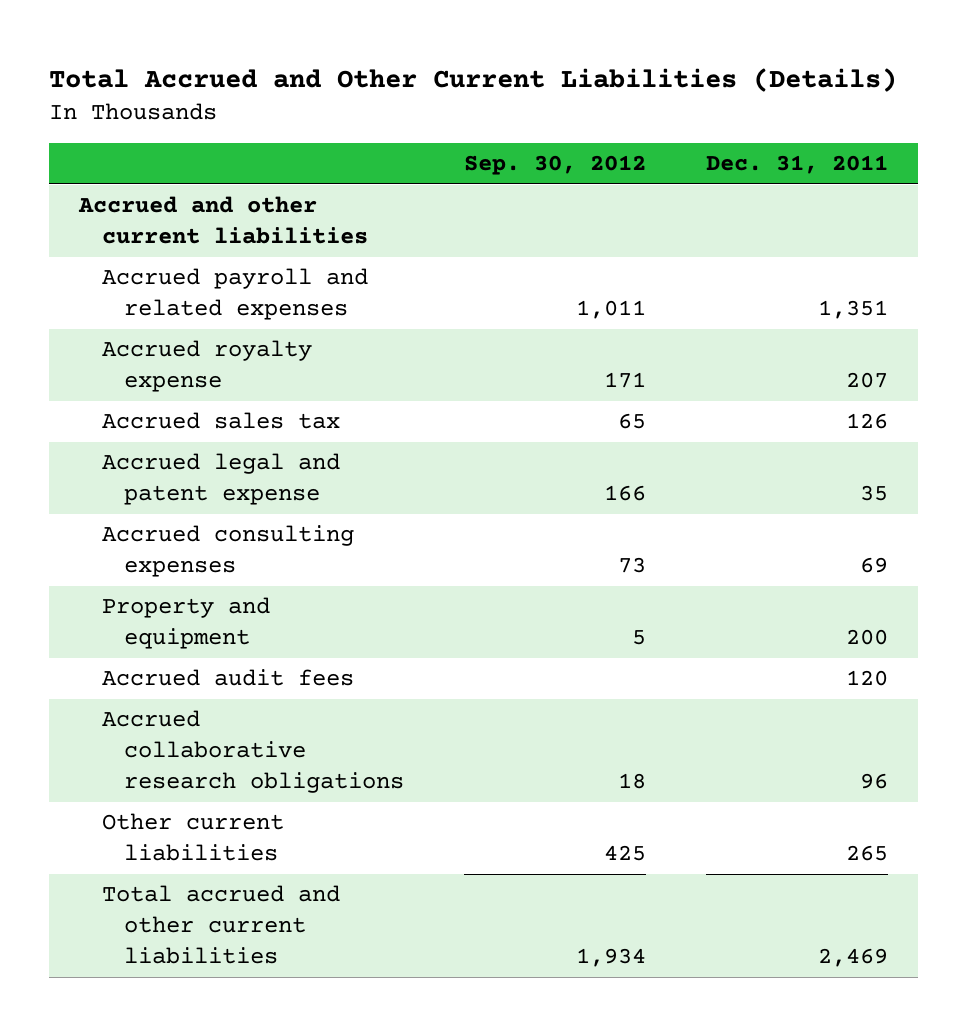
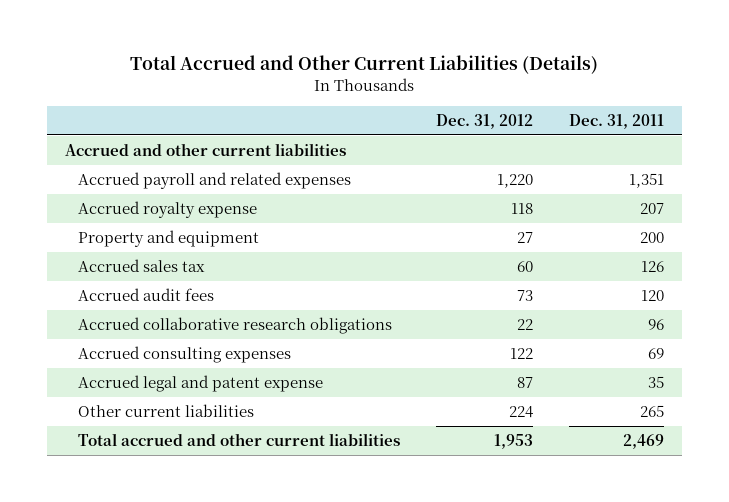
- | Sep. 30, 2012 | Dec. 31, 2011
+ | Dec. 31, 2012 | Dec. 31, 2011
moved down: Accrued sales tax | 60 | 126
moved down: Accrued consulting expenses | 122 | 69
moved down: Accrued legal and patent expense | 87 | 35

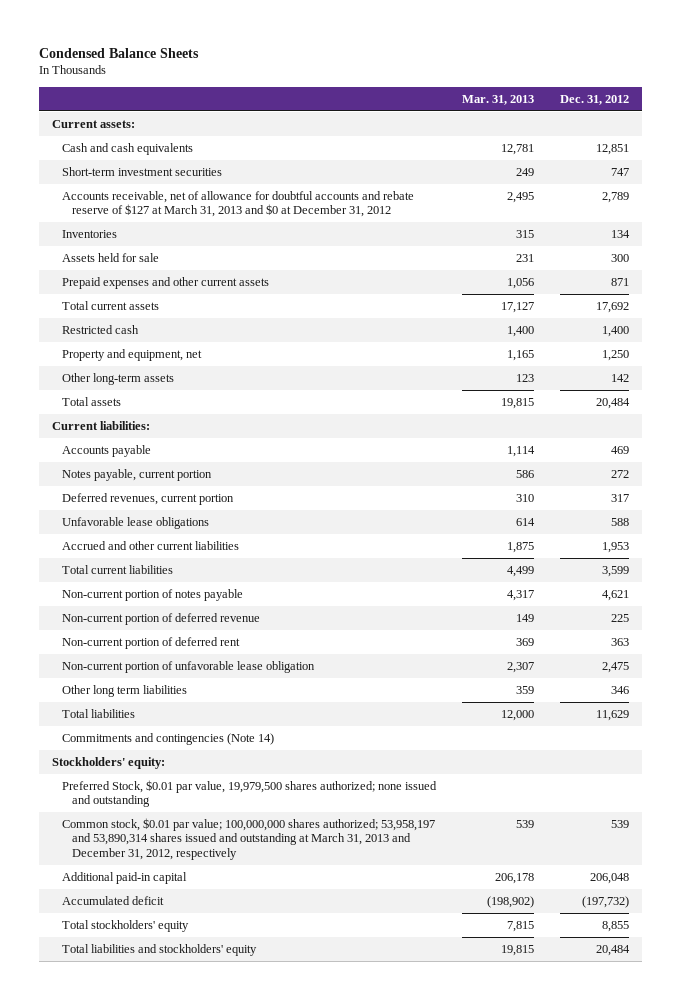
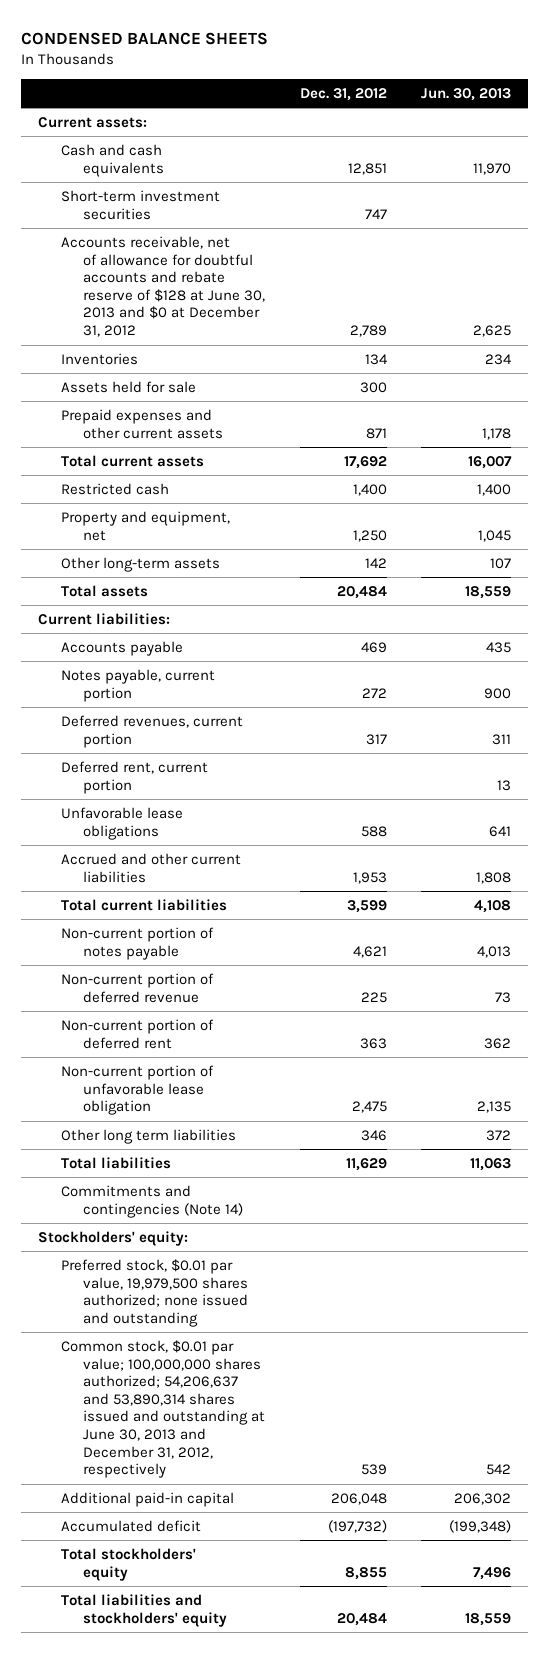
- Condensed Balance Sheets
+ CONDENSED BALANCE SHEETS
- | Mar. 31, 2013 | Dec. 31, 2012
+ | Dec. 31, 2012 | Jun. 30, 2013
- Accounts receivable, net of allowance for doubtful accounts and rebate reserve of $127 at March 31, 2013 and $0 at December 31, 2012 | 2,495 | 2,789
+ Accounts receivable, net of allowance for doubtful accounts and rebate reserve of $128 at June 30, 2013 and $0 at December 31, 2012 | 2,789 | 2,625
+ Deferred rent, current portion | | 13
- Preferred Stock, $0.01 par value, 19,979,500 shares authorized; none issued and outstanding
- Common stock, $0.01 par value; 100,000,000 shares authorized; 53,958,197 and 53,890,314 shares issued and outstanding at March 31, 2013 and December 31, 2012, respectively | 539 | 539
+ Preferred stock, $0.01 par value, 19,979,500 shares authorized; none issued and outstanding
+ Common stock, $0.01 par value; 100,000,000 shares authorized; 54,206,637 and 53,890,314 shares issued and outstanding at June 30, 2013 and December 31, 2012, respectively | 539 | 542

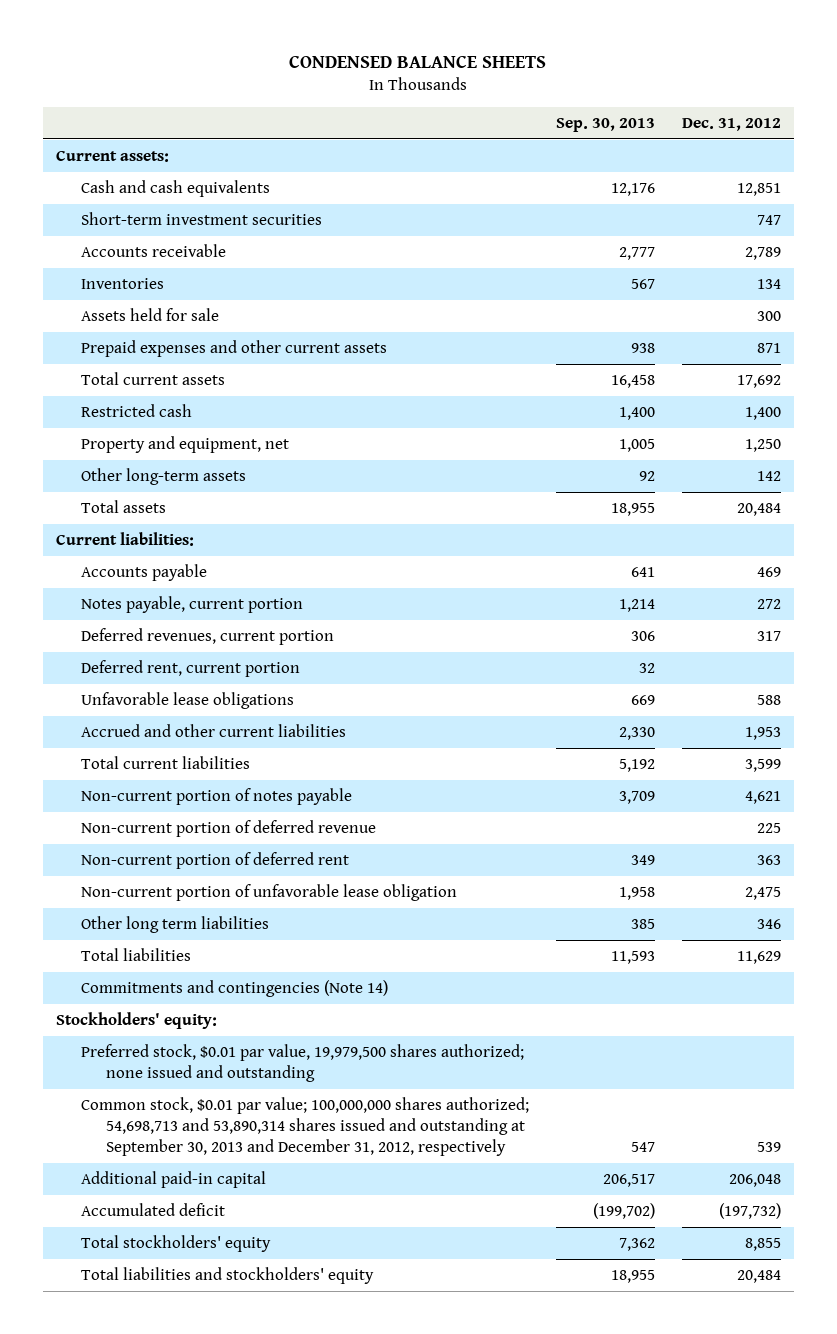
- | Dec. 31, 2012 | Jun. 30, 2013
+ | Sep. 30, 2013 | Dec. 31, 2012
- Accounts receivable, net of allowance for doubtful accounts and rebate reserve of $128 at June 30, 2013 and $0 at December 31, 2012 | 2,789 | 2,625
+ Accounts receivable | 2,777 | 2,789
- Common stock, $0.01 par value; 100,000,000 shares authorized; 54,206,637 and 53,890,314 shares issued and outstanding at June 30, 2013 and December 31, 2012, respectively | 539 | 542
+ Common stock, $0.01 par value; 100,000,000 shares authorized; 54,698,713 and 53,890,314 shares issued and outstanding at September 30, 2013 and December 31, 2012, respectively | 547 | 539

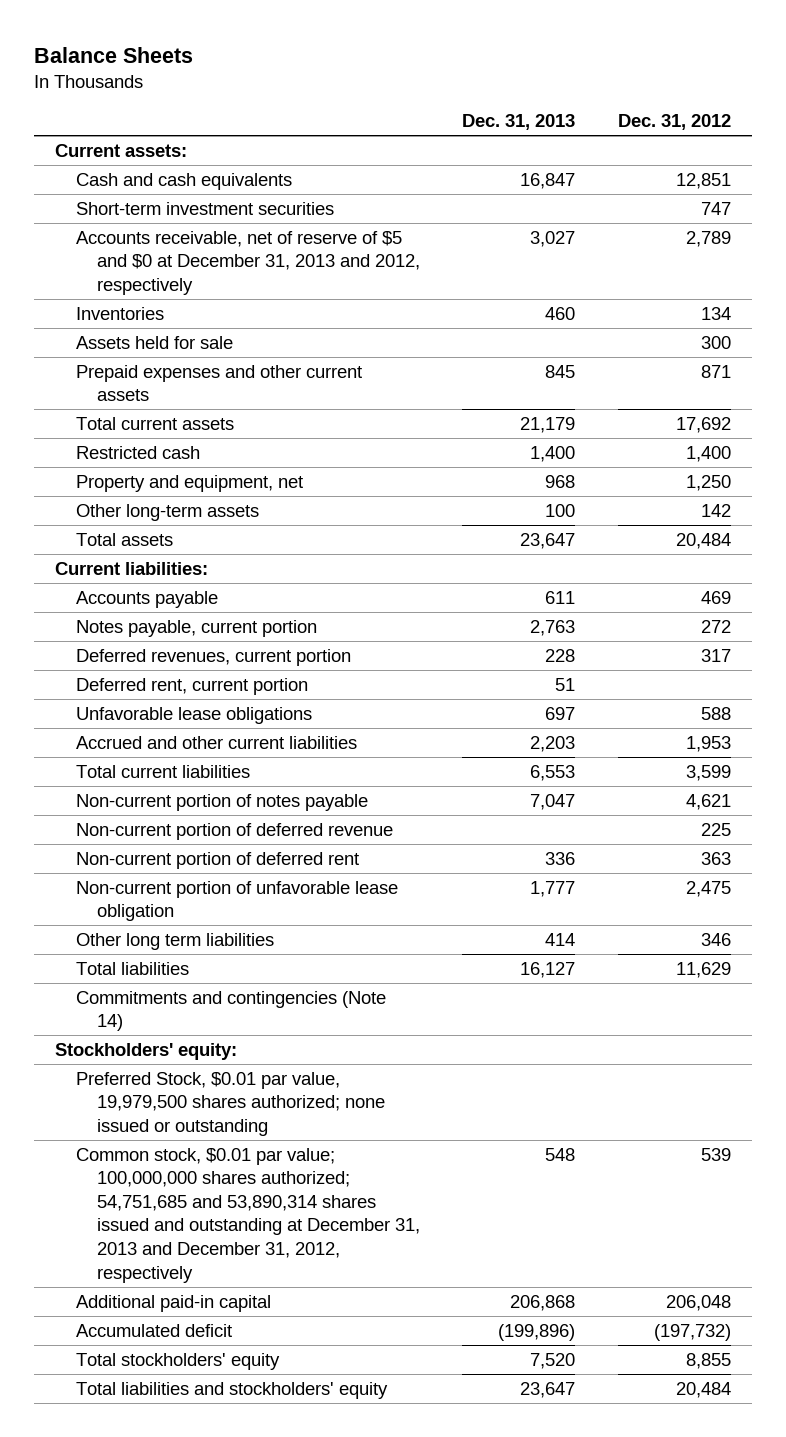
- CONDENSED BALANCE SHEETS
+ Balance Sheets
- | Sep. 30, 2013 | Dec. 31, 2012
+ | Dec. 31, 2013 | Dec. 31, 2012
- Accounts receivable | 2,777 | 2,789
+ Accounts receivable, net of reserve of $5 and $0 at December 31, 2013 and 2012, respectively | 3,027 | 2,789
- Preferred stock, $0.01 par value, 19,979,500 shares authorized; none issued and outstanding
- Common stock, $0.01 par value; 100,000,000 shares authorized; 54,698,713 and 53,890,314 shares issued and outstanding at September 30, 2013 and December 31, 2012, respectively | 547 | 539
+ Preferred Stock, $0.01 par value, 19,979,500 shares authorized; none issued or outstanding
+ Common stock, $0.01 par value; 100,000,000 shares authorized; 54,751,685 and 53,890,314 shares issued and outstanding at December 31, 2013 and December 31, 2012, respectively | 548 | 539

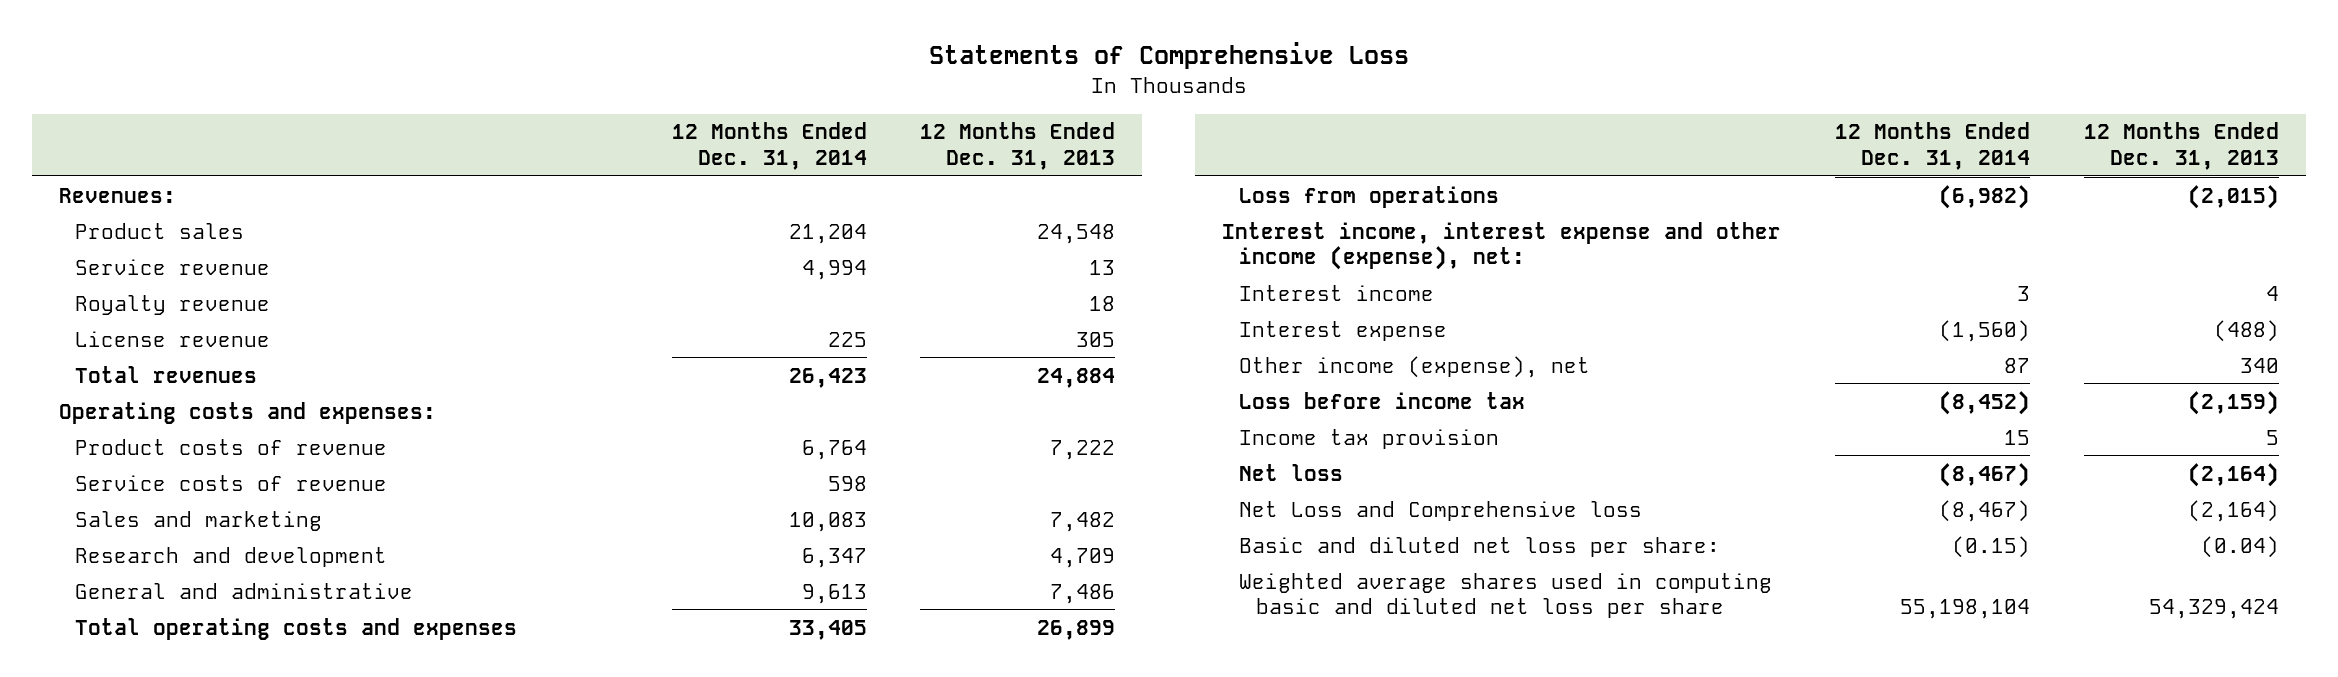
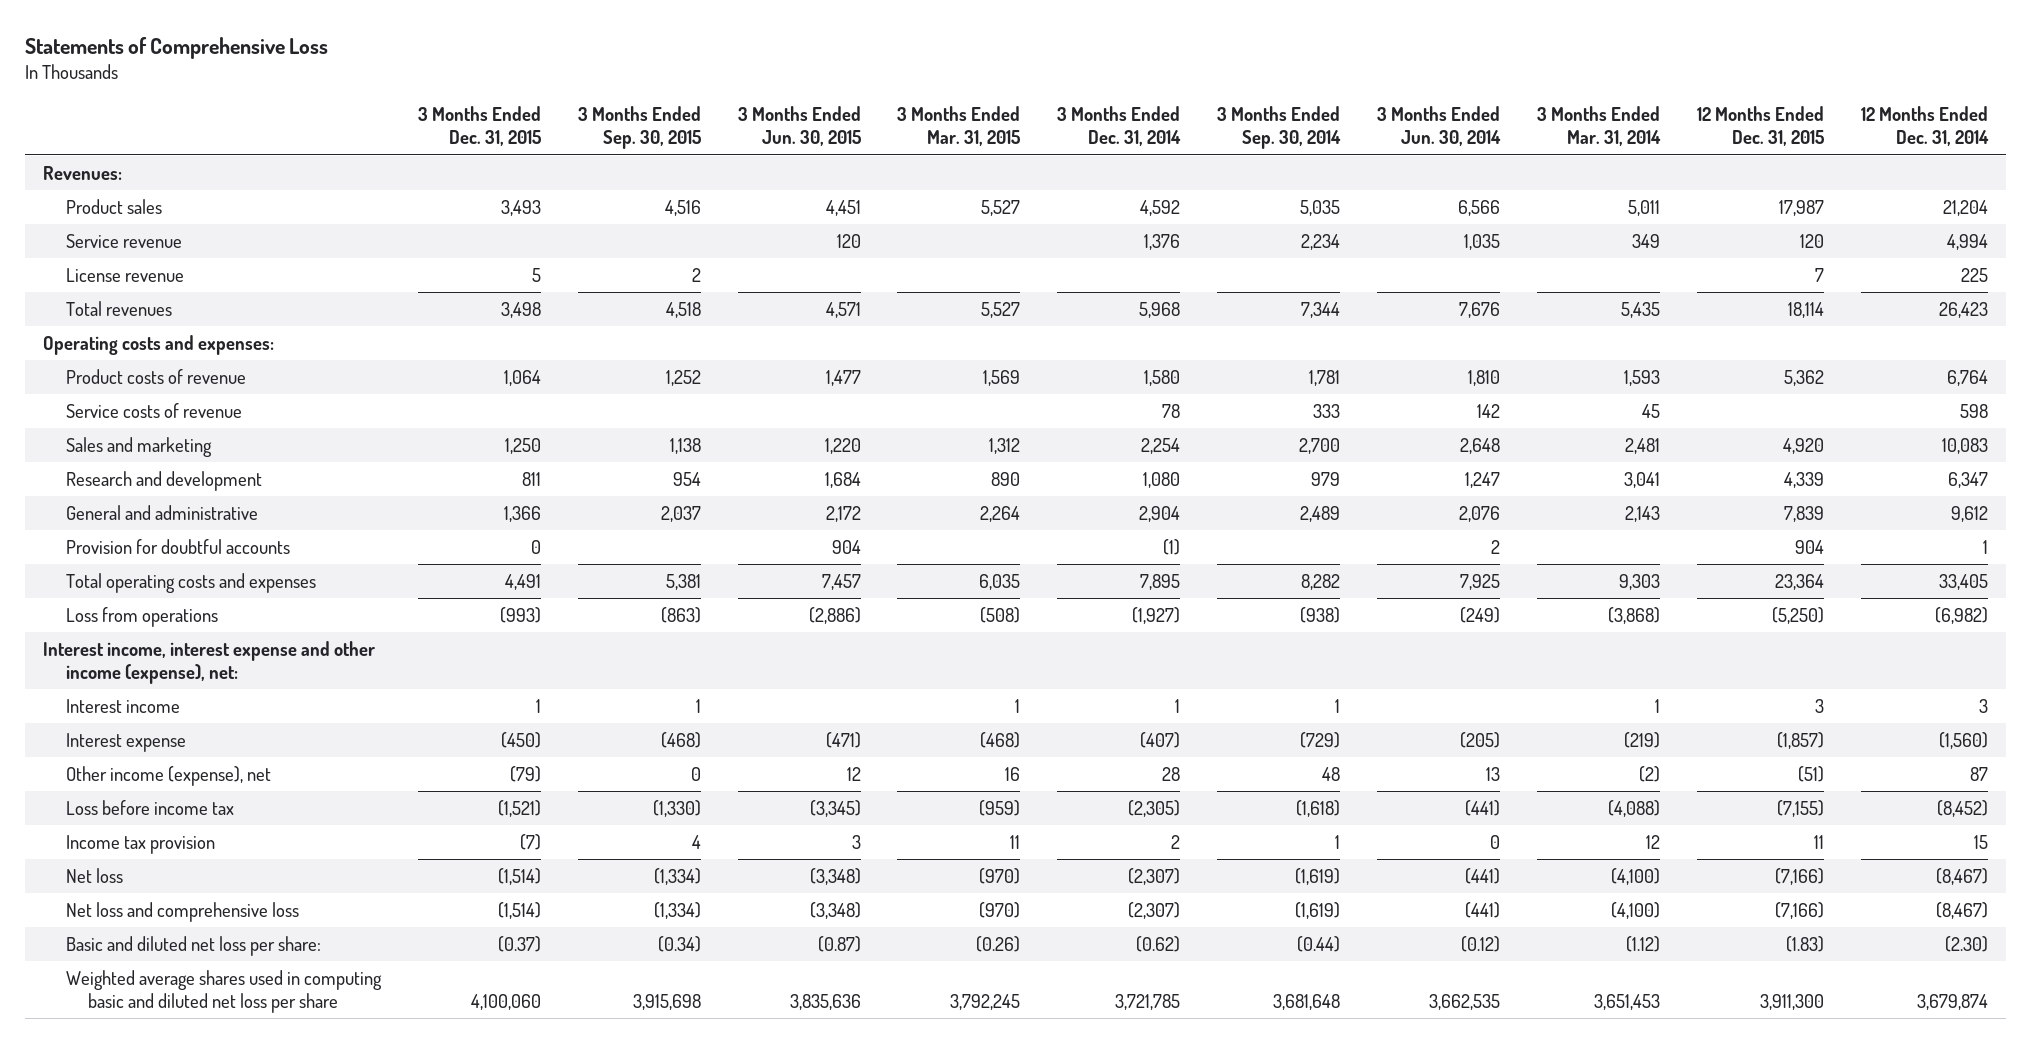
- | 12 Months Ended Dec. 31, 2014 | 12 Months Ended Dec. 31, 2013
+ | 3 Months Ended Dec. 31, 2015 | 3 Months Ended Sep. 30, 2015 | 3 Months Ended Jun. 30, 2015 | 3 Months Ended Mar. 31, 2015 | 3 Months Ended Dec. 31, 2014 | 3 Months Ended Sep. 30, 2014 | 3 Months Ended Jun. 30, 2014 | 3 Months Ended Mar. 31, 2014 | 12 Months Ended Dec. 31, 2015 | 12 Months Ended Dec. 31, 2014
- Royalty revenue | | 18
- General and administrative | 9,613 | 7,486
+ General and administrative | 1,366 | 2,037 | 2,172 | 2,264 | 2,904 | 2,489 | 2,076 | 2,143 | 7,839 | 9,612
+ Provision for doubtful accounts | 0 | | 904 | | (1) | | 2 | | 904 | 1
- Net Loss and Comprehensive loss | (8,467) | (2,164)
- Basic and diluted net loss per share: | (0.15) | (0.04)
- Weighted average shares used in computing basic and diluted net loss per share | 55,198,104 | 54,329,424
+ Net loss and comprehensive loss | (1,514) | (1,334) | (3,348) | (970) | (2,307) | (1,619) | (441) | (4,100) | (7,166) | (8,467)
+ Basic and diluted net loss per share: | (0.37) | (0.34) | (0.87) | (0.26) | (0.62) | (0.44) | (0.12) | (1.12) | (1.83) | (2.30)
+ Weighted average shares used in computing basic and diluted net loss per share | 4,100,060 | 3,915,698 | 3,835,636 | 3,792,245 | 3,721,785 | 3,681,648 | 3,662,535 | 3,651,453 | 3,911,300 | 3,679,874

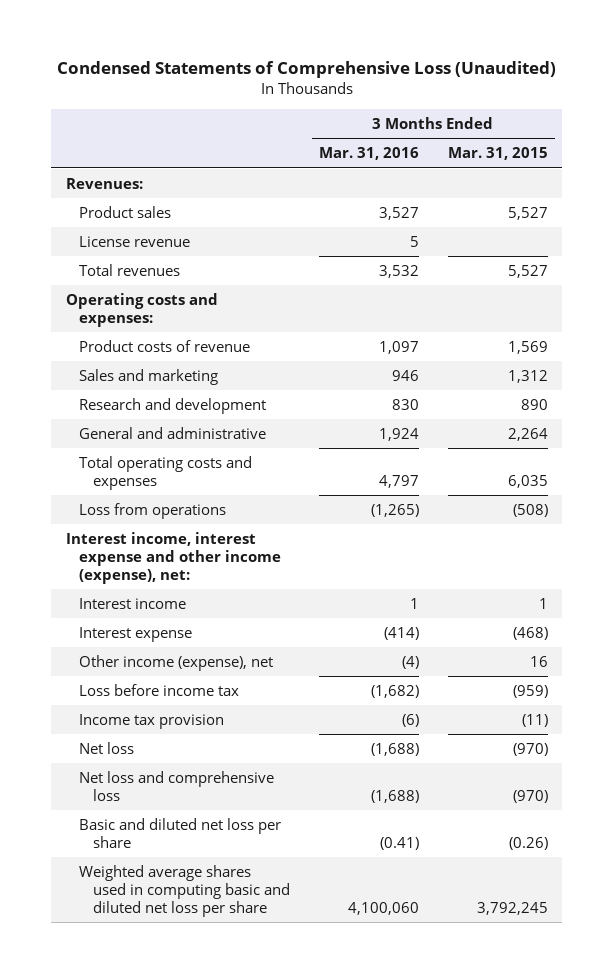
- Statements of Comprehensive Loss
+ Condensed Statements of Comprehensive Loss (Unaudited)
- | 3 Months Ended Dec. 31, 2015 | 3 Months Ended Sep. 30, 2015 | 3 Months Ended Jun. 30, 2015 | 3 Months Ended Mar. 31, 2015 | 3 Months Ended Dec. 31, 2014 | 3 Months Ended Sep. 30, 2014 | 3 Months Ended Jun. 30, 2014 | 3 Months Ended Mar. 31, 2014 | 12 Months Ended Dec. 31, 2015 | 12 Months Ended Dec. 31, 2014
+ | 3 Months Ended Mar. 31, 2016 | 3 Months Ended Mar. 31, 2015
- Service revenue | | | 120 | | 1,376 | 2,234 | 1,035 | 349 | 120 | 4,994
- Service costs of revenue | | | | | 78 | 333 | 142 | 45 | | 598
- Provision for doubtful accounts | 0 | | 904 | | (1) | | 2 | | 904 | 1
- Income tax provision | (7) | 4 | 3 | 11 | 2 | 1 | 0 | 12 | 11 | 15
+ Income tax provision | (6) | (11)
- Basic and diluted net loss per share: | (0.37) | (0.34) | (0.87) | (0.26) | (0.62) | (0.44) | (0.12) | (1.12) | (1.83) | (2.30)
+ Basic and diluted net loss per share | (0.41) | (0.26)

